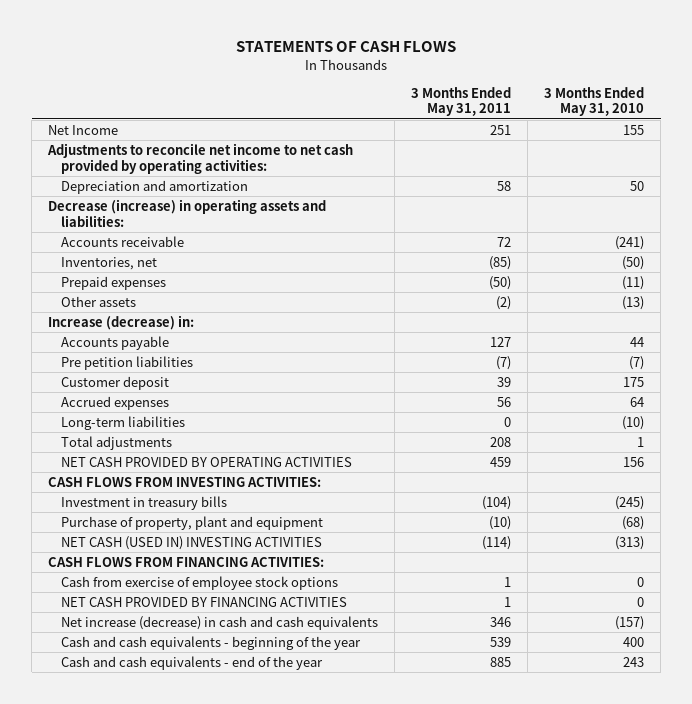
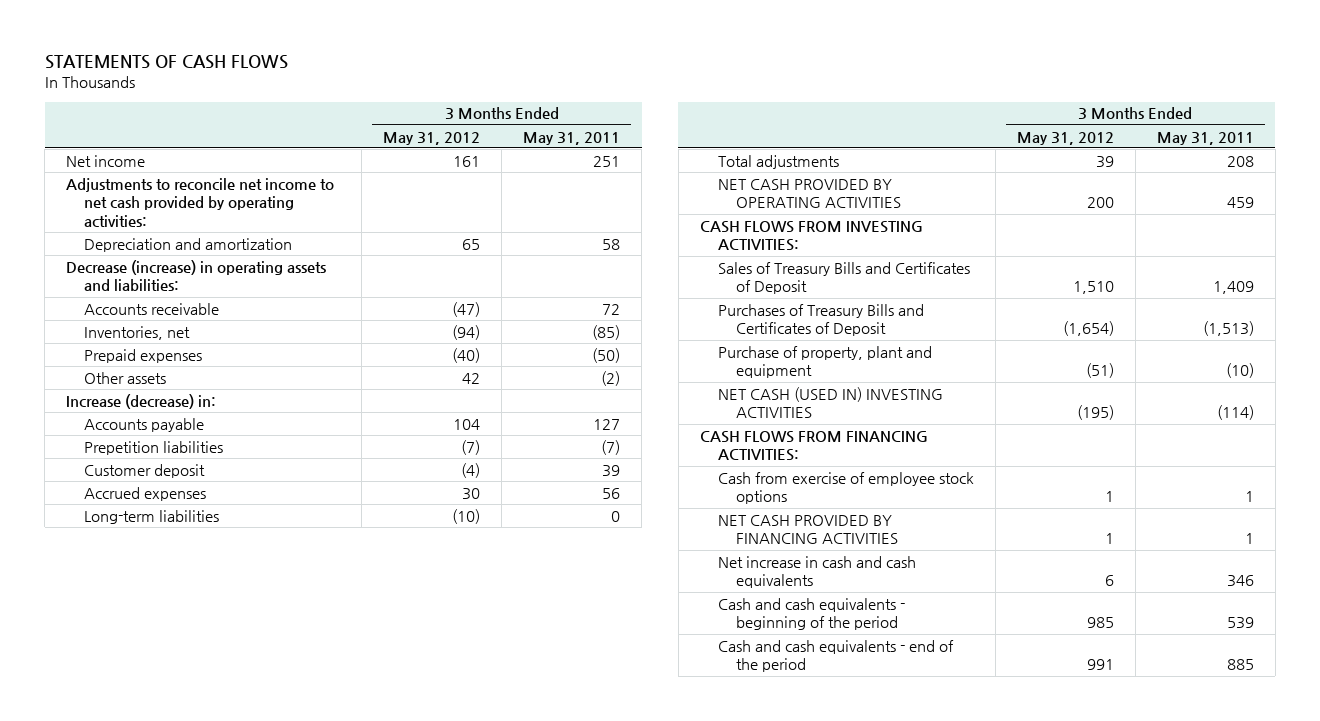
- | 3 Months Ended May 31, 2011 | 3 Months Ended May 31, 2010
+ | 3 Months Ended May 31, 2012 | 3 Months Ended May 31, 2011
- Net Income | 251 | 155
+ Net income | 161 | 251
- Pre petition liabilities | (7) | (7)
+ Prepetition liabilities | (7) | (7)
- Investment in treasury bills | (104) | (245)
+ Sales of Treasury Bills and Certificates of Deposit | 1,510 | 1,409
+ Purchases of Treasury Bills and Certificates of Deposit | (1,654) | (1,513)
- Net increase (decrease) in cash and cash equivalents | 346 | (157)
- Cash and cash equivalents - beginning of the year | 539 | 400
- Cash and cash equivalents - end of the year | 885 | 243
+ Net increase in cash and cash equivalents | 6 | 346
+ Cash and cash equivalents - beginning of the period | 985 | 539
+ Cash and cash equivalents - end of the period | 991 | 885

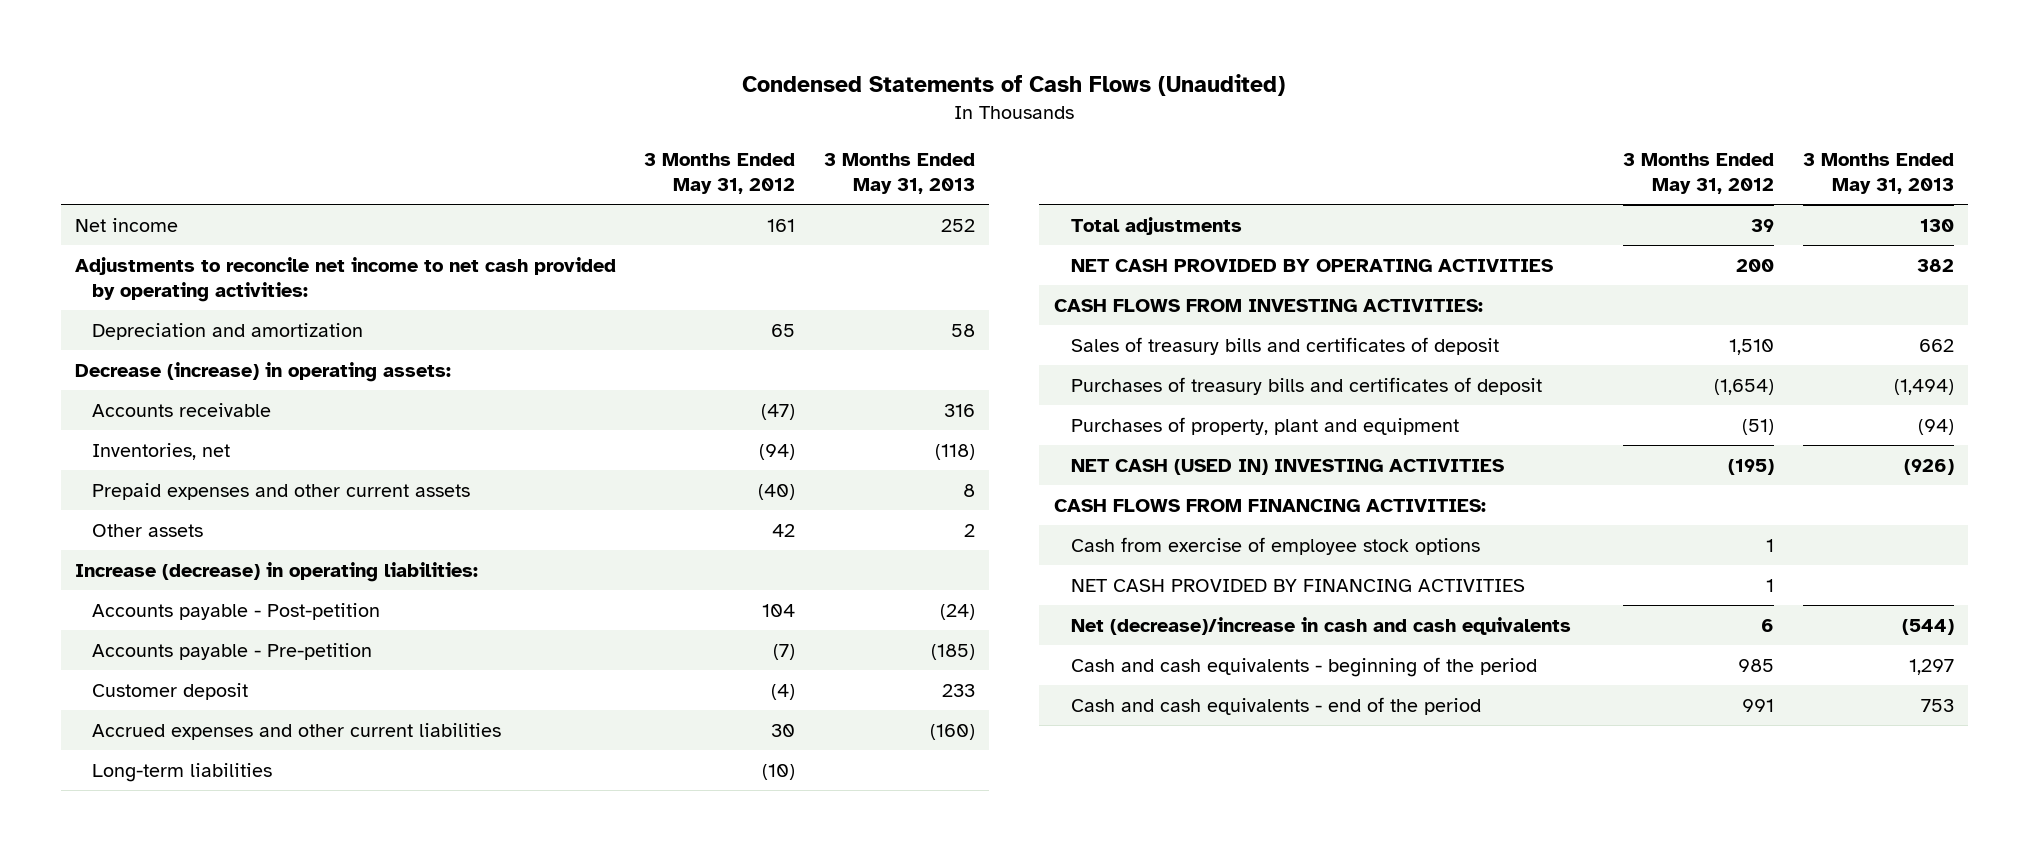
- STATEMENTS OF CASH FLOWS
+ Condensed Statements of Cash Flows (Unaudited)
- | 3 Months Ended May 31, 2012 | 3 Months Ended May 31, 2011
+ | 3 Months Ended May 31, 2012 | 3 Months Ended May 31, 2013
- Decrease (increase) in operating assets and liabilities:
+ Decrease (increase) in operating assets:
- Prepaid expenses | (40) | (50)
+ Prepaid expenses and other current assets | (40) | 8
- Increase (decrease) in:
- Accounts payable | 104 | 127
- Prepetition liabilities | (7) | (7)
+ Increase (decrease) in operating liabilities:
+ Accounts payable - Post-petition | 104 | (24)
+ Accounts payable - Pre-petition | (7) | (185)
- Accrued expenses | 30 | 56
+ Accrued expenses and other current liabilities | 30 | (160)
- Sales of Treasury Bills and Certificates of Deposit | 1,510 | 1,409
- Purchases of Treasury Bills and Certificates of Deposit | (1,654) | (1,513)
- Purchase of property, plant and equipment | (51) | (10)
+ Sales of treasury bills and certificates of deposit | 1,510 | 662
+ Purchases of treasury bills and certificates of deposit | (1,654) | (1,494)
+ Purchases of property, plant and equipment | (51) | (94)
- Net increase in cash and cash equivalents | 6 | 346
+ Net (decrease)/increase in cash and cash equivalents | 6 | (544)

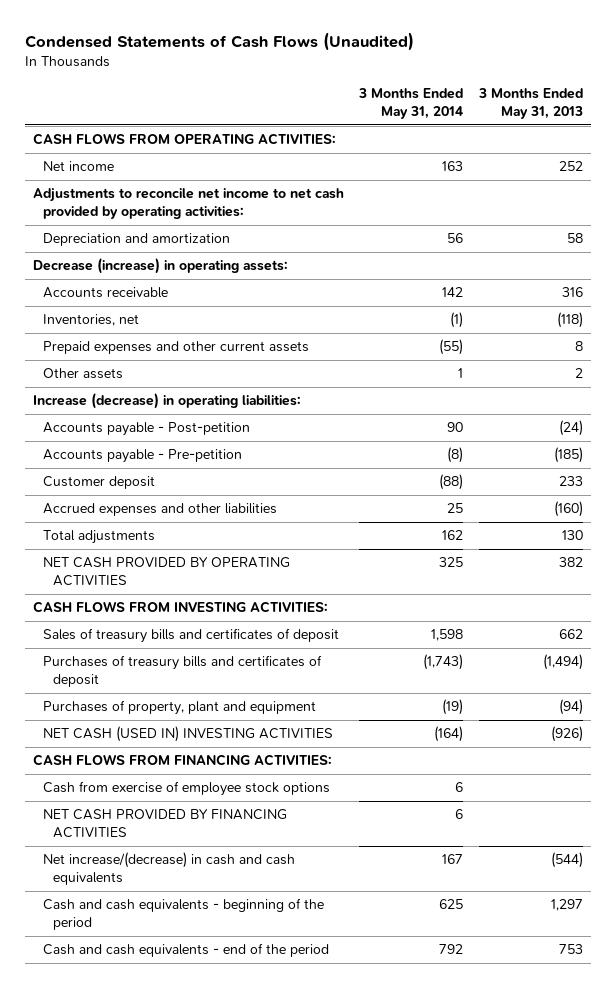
- | 3 Months Ended May 31, 2012 | 3 Months Ended May 31, 2013
+ | 3 Months Ended May 31, 2014 | 3 Months Ended May 31, 2013
+ CASH FLOWS FROM OPERATING ACTIVITIES:
- Accrued expenses and other current liabilities | 30 | (160)
- Long-term liabilities | (10) |
+ Accrued expenses and other liabilities | 25 | (160)
- Net (decrease)/increase in cash and cash equivalents | 6 | (544)
+ Net increase/(decrease) in cash and cash equivalents | 167 | (544)

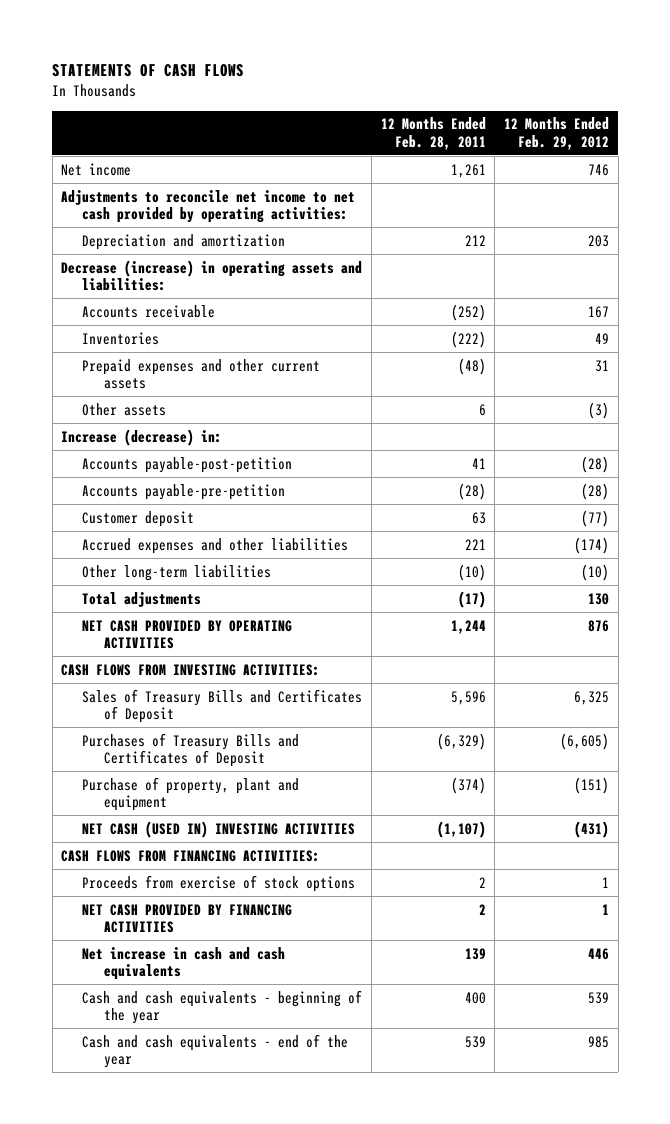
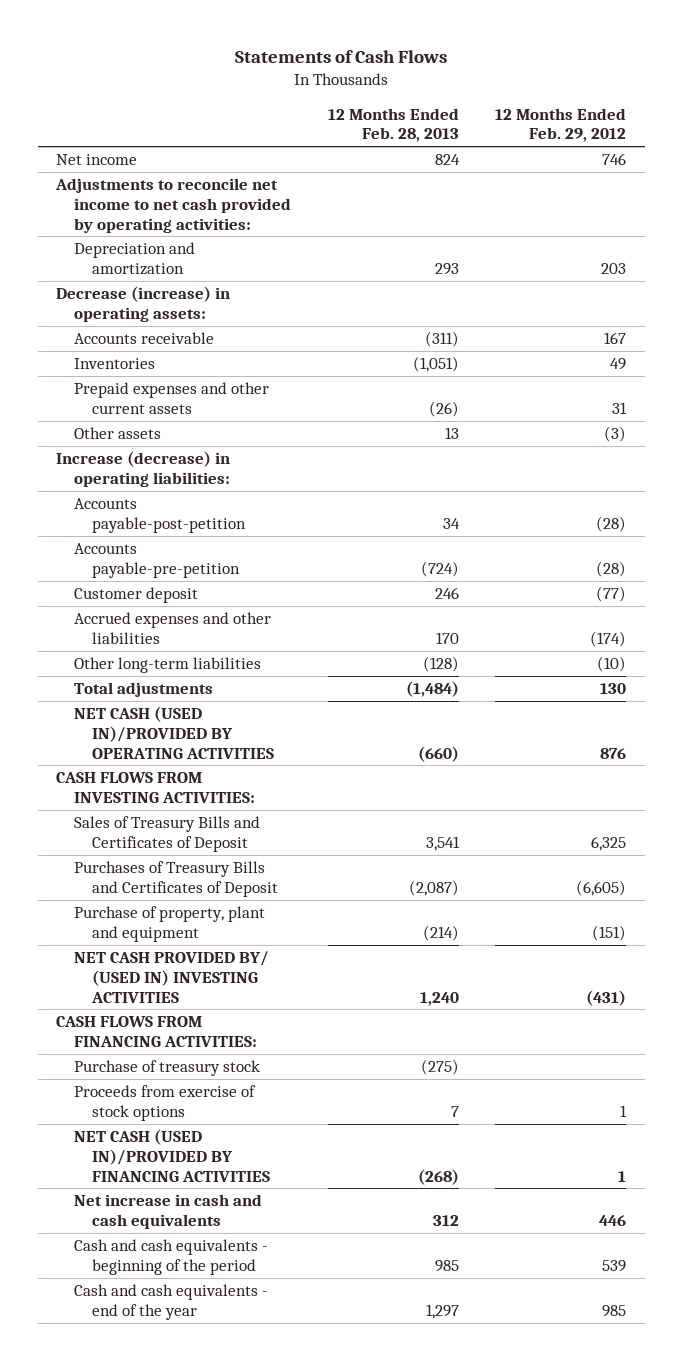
- STATEMENTS OF CASH FLOWS
+ Statements of Cash Flows
- | 12 Months Ended Feb. 28, 2011 | 12 Months Ended Feb. 29, 2012
+ | 12 Months Ended Feb. 28, 2013 | 12 Months Ended Feb. 29, 2012
- Decrease (increase) in operating assets and liabilities:
+ Decrease (increase) in operating assets:
- Increase (decrease) in:
+ Increase (decrease) in operating liabilities:
- NET CASH PROVIDED BY OPERATING ACTIVITIES | 1,244 | 876
+ NET CASH (USED IN)/PROVIDED BY OPERATING ACTIVITIES | (660) | 876
- NET CASH (USED IN) INVESTING ACTIVITIES | (1,107) | (431)
+ NET CASH PROVIDED BY/ (USED IN) INVESTING ACTIVITIES | 1,240 | (431)
+ Purchase of treasury stock | (275) |
- NET CASH PROVIDED BY FINANCING ACTIVITIES | 2 | 1
+ NET CASH (USED IN)/PROVIDED BY FINANCING ACTIVITIES | (268) | 1
- Cash and cash equivalents - beginning of the year | 400 | 539
+ Cash and cash equivalents - beginning of the period | 985 | 539

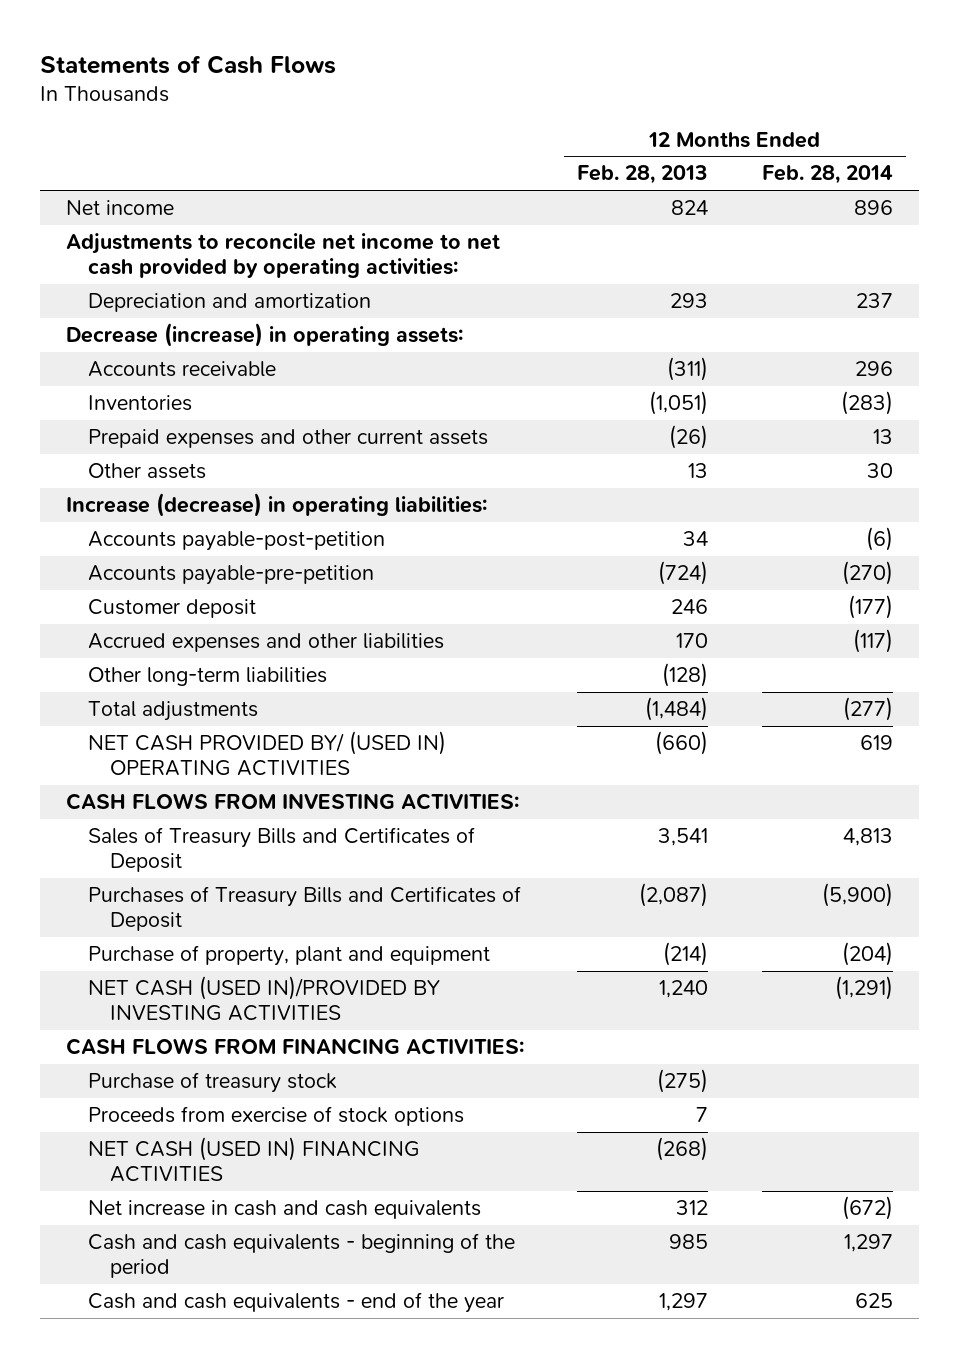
- | 12 Months Ended Feb. 28, 2013 | 12 Months Ended Feb. 29, 2012
+ | 12 Months Ended Feb. 28, 2013 | 12 Months Ended Feb. 28, 2014
- NET CASH (USED IN)/PROVIDED BY OPERATING ACTIVITIES | (660) | 876
+ NET CASH PROVIDED BY/ (USED IN) OPERATING ACTIVITIES | (660) | 619
- NET CASH PROVIDED BY/ (USED IN) INVESTING ACTIVITIES | 1,240 | (431)
+ NET CASH (USED IN)/PROVIDED BY INVESTING ACTIVITIES | 1,240 | (1,291)
- NET CASH (USED IN)/PROVIDED BY FINANCING ACTIVITIES | (268) | 1
+ NET CASH (USED IN) FINANCING ACTIVITIES | (268) |

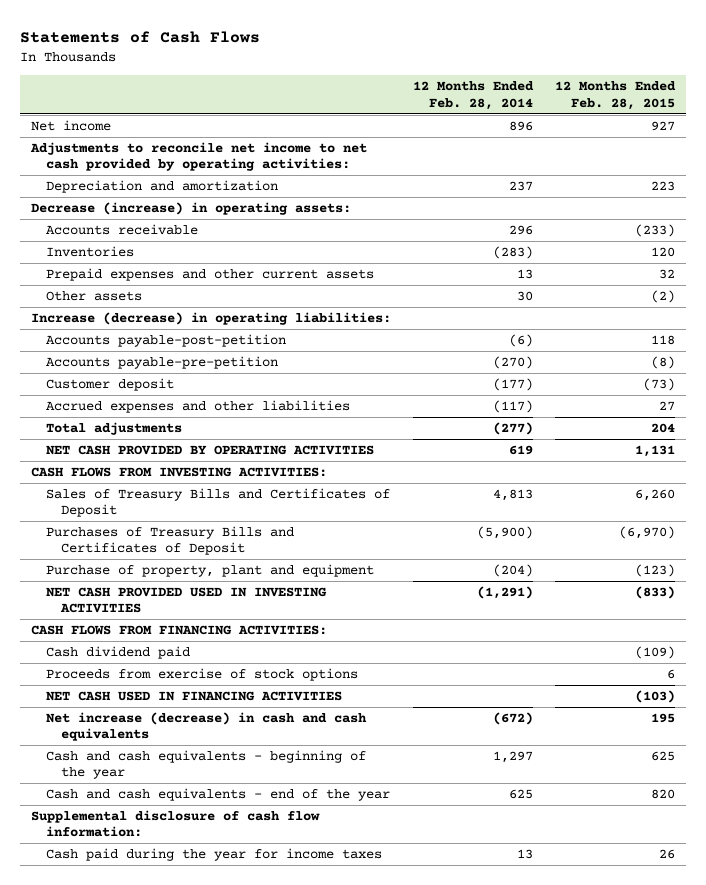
- | 12 Months Ended Feb. 28, 2013 | 12 Months Ended Feb. 28, 2014
+ | 12 Months Ended Feb. 28, 2014 | 12 Months Ended Feb. 28, 2015
- Other long-term liabilities | (128) |
- NET CASH PROVIDED BY/ (USED IN) OPERATING ACTIVITIES | (660) | 619
+ NET CASH PROVIDED BY OPERATING ACTIVITIES | 619 | 1,131
- NET CASH (USED IN)/PROVIDED BY INVESTING ACTIVITIES | 1,240 | (1,291)
+ NET CASH PROVIDED USED IN INVESTING ACTIVITIES | (1,291) | (833)
- Purchase of treasury stock | (275) |
+ Cash dividend paid | | (109)
- NET CASH (USED IN) FINANCING ACTIVITIES | (268) |
- Net increase in cash and cash equivalents | 312 | (672)
- Cash and cash equivalents - beginning of the period | 985 | 1,297
+ NET CASH USED IN FINANCING ACTIVITIES | | (103)
+ Net increase (decrease) in cash and cash equivalents | (672) | 195
+ Cash and cash equivalents - beginning of the year | 1,297 | 625
+ Supplemental disclosure of cash flow information:
+ Cash paid during the year for income taxes | 13 | 26

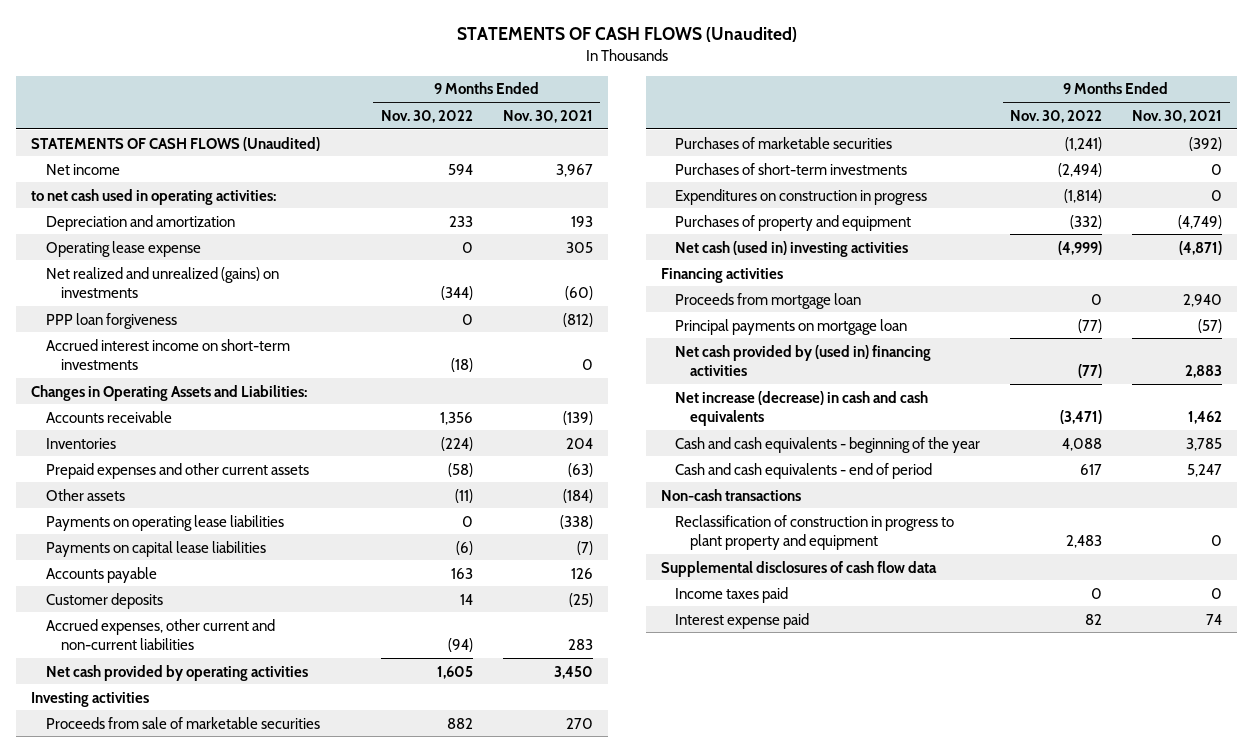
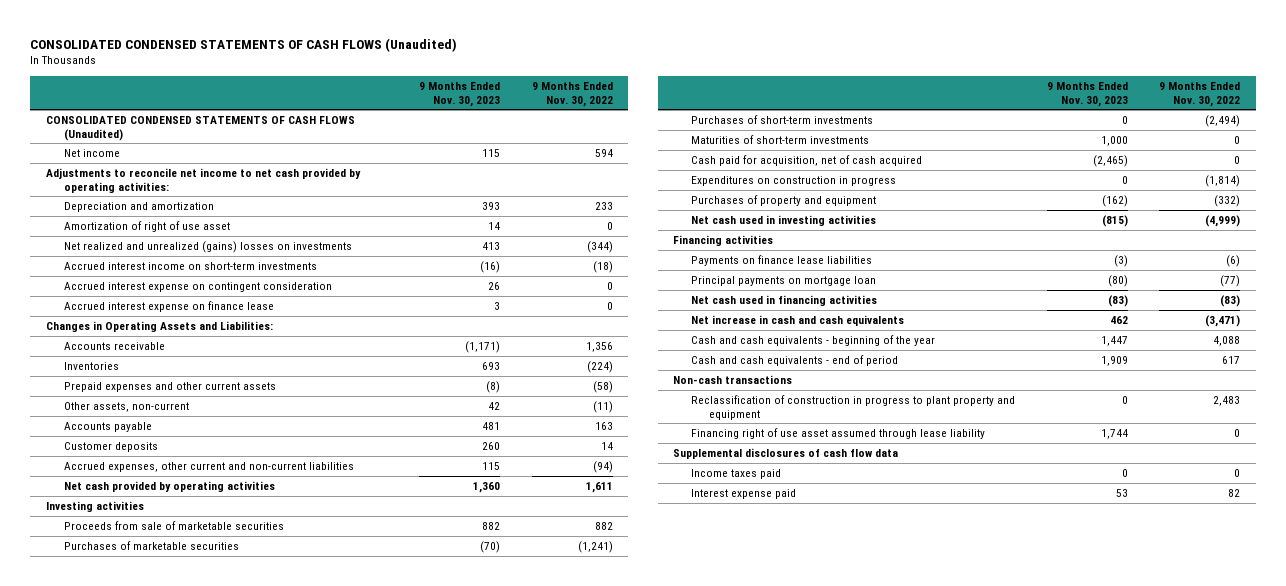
- STATEMENTS OF CASH FLOWS (Unaudited)
+ CONSOLIDATED CONDENSED STATEMENTS OF CASH FLOWS (Unaudited)
- | 9 Months Ended Nov. 30, 2022 | 9 Months Ended Nov. 30, 2021
+ | 9 Months Ended Nov. 30, 2023 | 9 Months Ended Nov. 30, 2022
- STATEMENTS OF CASH FLOWS (Unaudited)
+ CONSOLIDATED CONDENSED STATEMENTS OF CASH FLOWS (Unaudited)
- to net cash used in operating activities:
+ Adjustments to reconcile net income to net cash provided by operating activities:
- Operating lease expense | 0 | 305
- Net realized and unrealized (gains) on investments | (344) | (60)
- PPP loan forgiveness | 0 | (812)
+ Amortization of right of use asset | 14 | 0
+ Net realized and unrealized (gains) losses on investments | 413 | (344)
+ Accrued interest expense on contingent consideration | 26 | 0
+ Accrued interest expense on finance lease | 3 | 0
- Other assets | (11) | (184)
- Payments on operating lease liabilities | 0 | (338)
- Payments on capital lease liabilities | (6) | (7)
+ Other assets, non-current | 42 | (11)
- Net cash provided by operating activities | 1,605 | 3,450
+ Net cash provided by operating activities | 1,360 | 1,611
+ Maturities of short-term investments | 1,000 | 0
+ Cash paid for acquisition, net of cash acquired | (2,465) | 0
- Net cash (used in) investing activities | (4,999) | (4,871)
+ Net cash used in investing activities | (815) | (4,999)
- Proceeds from mortgage loan | 0 | 2,940
+ Payments on finance lease liabilities | (3) | (6)
- Net cash provided by (used in) financing activities | (77) | 2,883
- Net increase (decrease) in cash and cash equivalents | (3,471) | 1,462
+ Net cash used in financing activities | (83) | (83)
+ Net increase in cash and cash equivalents | 462 | (3,471)
+ Financing right of use asset assumed through lease liability | 1,744 | 0

